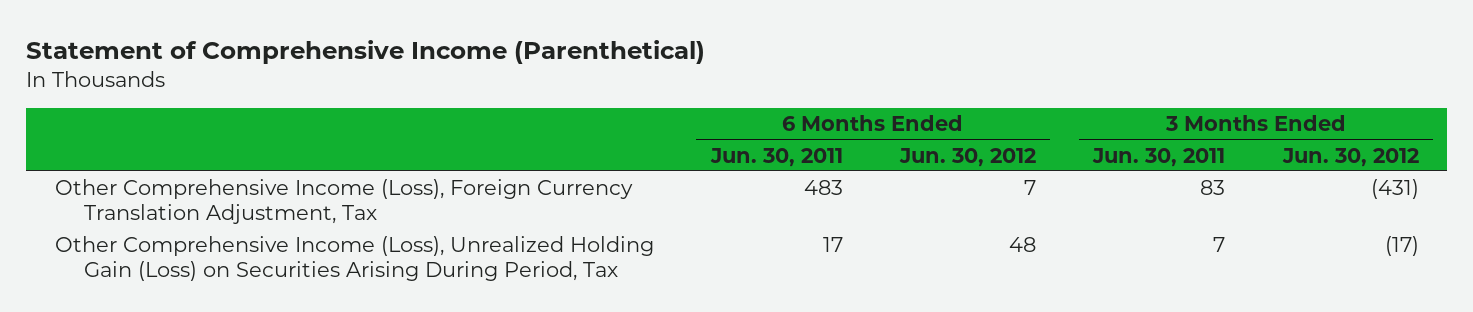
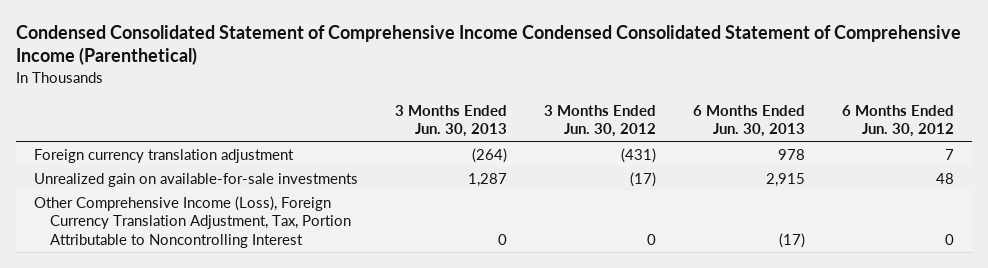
- Statement of Comprehensive Income (Parenthetical)
+ Condensed Consolidated Statement of Comprehensive Income Condensed Consolidated Statement of Comprehensive Income (Parenthetical)
- | 6 Months Ended Jun. 30, 2011 | 6 Months Ended Jun. 30, 2012 | 3 Months Ended Jun. 30, 2011 | 3 Months Ended Jun. 30, 2012
+ | 3 Months Ended Jun. 30, 2013 | 3 Months Ended Jun. 30, 2012 | 6 Months Ended Jun. 30, 2013 | 6 Months Ended Jun. 30, 2012
- Other Comprehensive Income (Loss), Foreign Currency Translation Adjustment, Tax | 483 | 7 | 83 | (431)
- Other Comprehensive Income (Loss), Unrealized Holding Gain (Loss) on Securities Arising During Period, Tax | 17 | 48 | 7 | (17)
+ Foreign currency translation adjustment | (264) | (431) | 978 | 7
+ Unrealized gain on available-for-sale investments | 1,287 | (17) | 2,915 | 48
+ Other Comprehensive Income (Loss), Foreign Currency Translation Adjustment, Tax, Portion Attributable to Noncontrolling Interest | 0 | 0 | (17) | 0

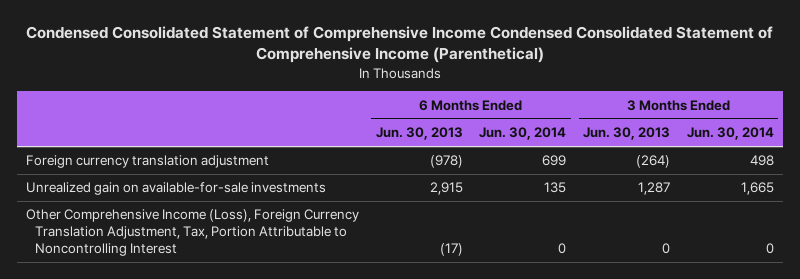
- | 3 Months Ended Jun. 30, 2013 | 3 Months Ended Jun. 30, 2012 | 6 Months Ended Jun. 30, 2013 | 6 Months Ended Jun. 30, 2012
+ | 6 Months Ended Jun. 30, 2013 | 6 Months Ended Jun. 30, 2014 | 3 Months Ended Jun. 30, 2013 | 3 Months Ended Jun. 30, 2014
- Foreign currency translation adjustment | (264) | (431) | 978 | 7
+ Foreign currency translation adjustment | (978) | 699 | (264) | 498

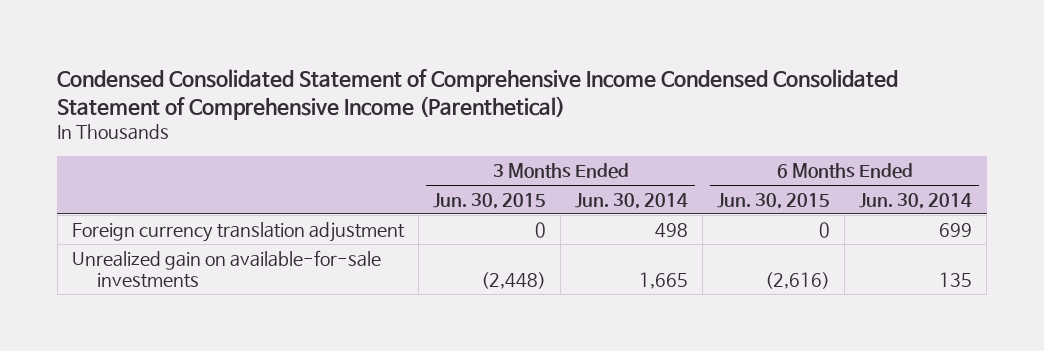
- | 6 Months Ended Jun. 30, 2013 | 6 Months Ended Jun. 30, 2014 | 3 Months Ended Jun. 30, 2013 | 3 Months Ended Jun. 30, 2014
+ | 3 Months Ended Jun. 30, 2015 | 3 Months Ended Jun. 30, 2014 | 6 Months Ended Jun. 30, 2015 | 6 Months Ended Jun. 30, 2014
- Other Comprehensive Income (Loss), Foreign Currency Translation Adjustment, Tax, Portion Attributable to Noncontrolling Interest | (17) | 0 | 0 | 0

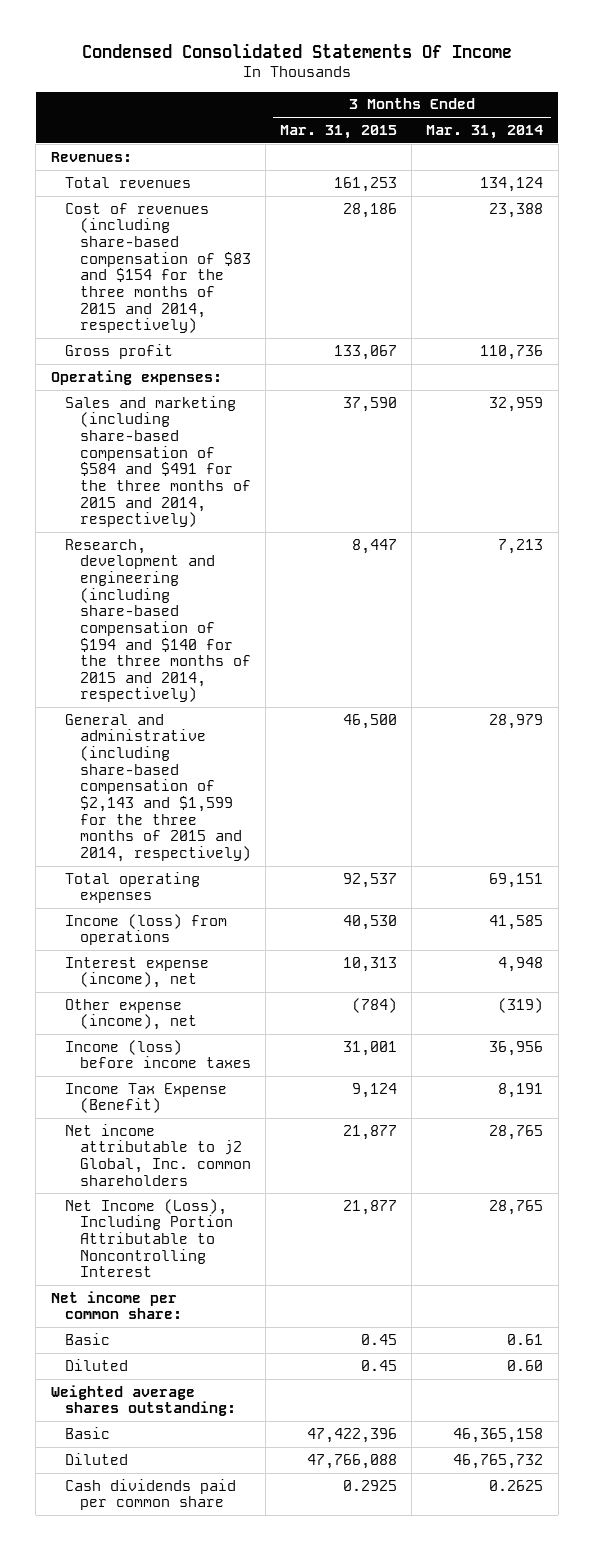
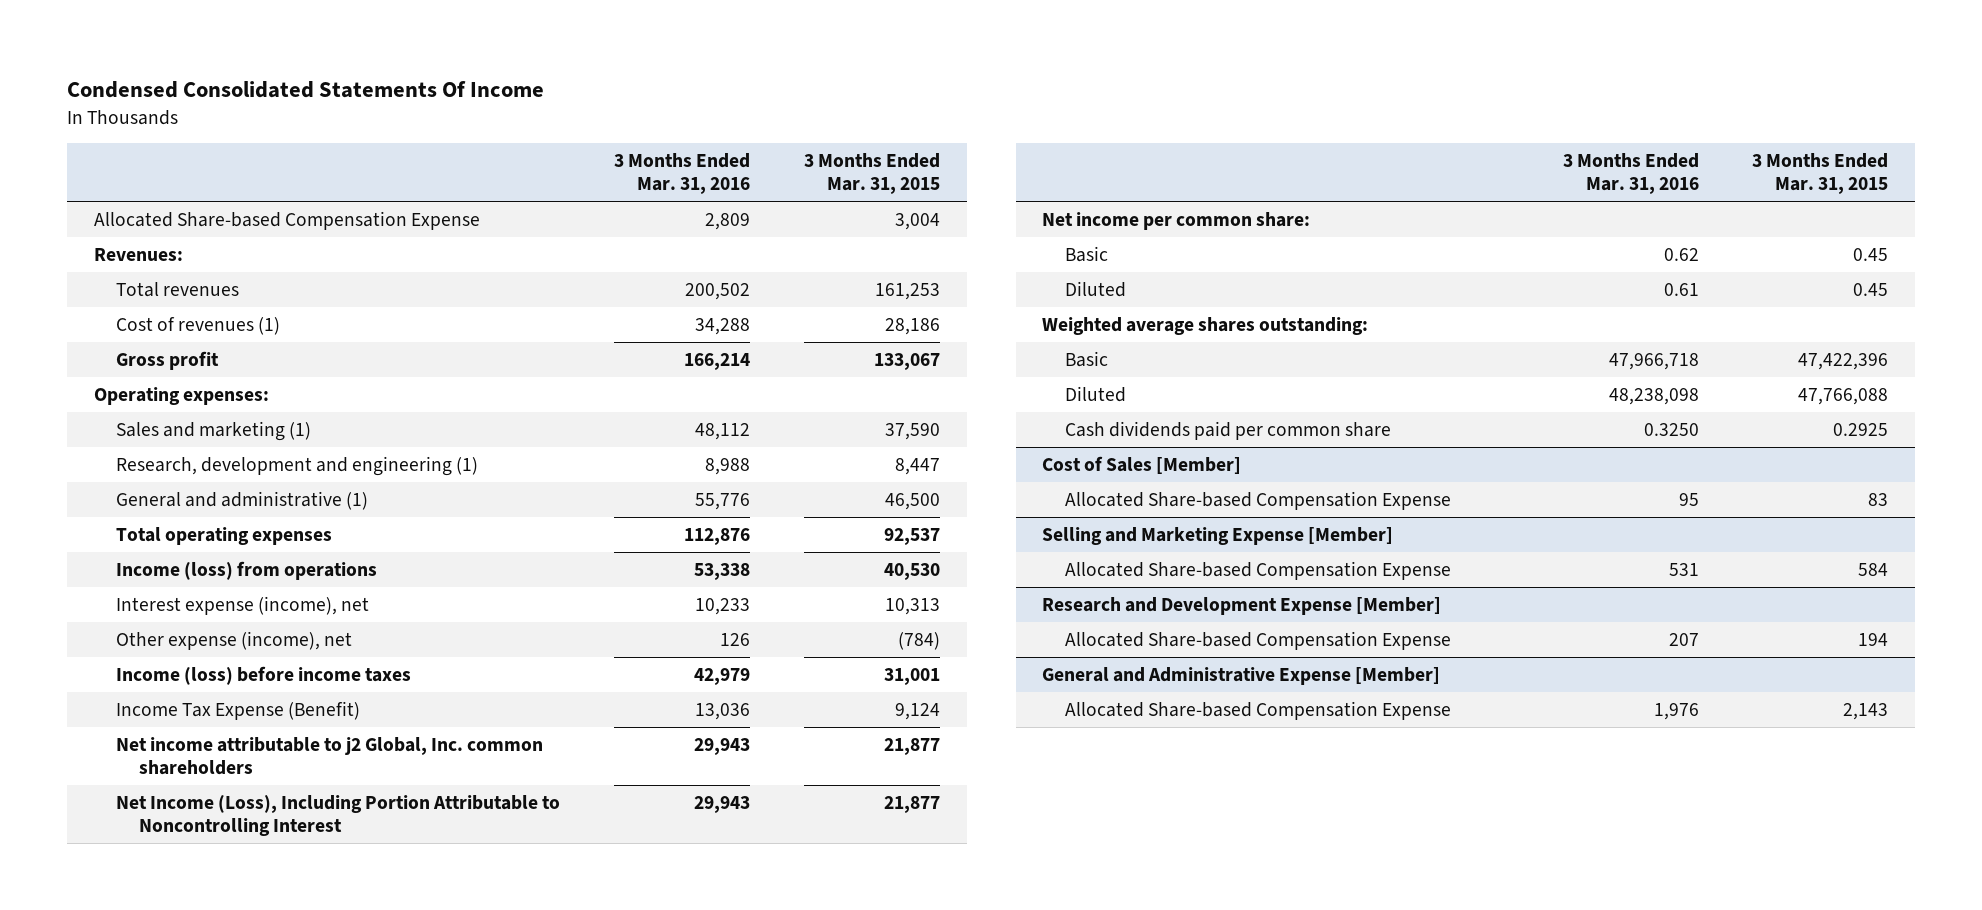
- | 3 Months Ended Mar. 31, 2015 | 3 Months Ended Mar. 31, 2014
+ | 3 Months Ended Mar. 31, 2016 | 3 Months Ended Mar. 31, 2015
+ Allocated Share-based Compensation Expense | 2,809 | 3,004
- Cost of revenues (including share-based compensation of $83 and $154 for the three months of 2015 and 2014, respectively) | 28,186 | 23,388
+ Cost of revenues (1) | 34,288 | 28,186
- Sales and marketing (including share-based compensation of $584 and $491 for the three months of 2015 and 2014, respectively) | 37,590 | 32,959
- Research, development and engineering (including share-based compensation of $194 and $140 for the three months of 2015 and 2014, respectively) | 8,447 | 7,213
- General and administrative (including share-based compensation of $2,143 and $1,599 for the three months of 2015 and 2014, respectively) | 46,500 | 28,979
+ Sales and marketing (1) | 48,112 | 37,590
+ Research, development and engineering (1) | 8,988 | 8,447
+ General and administrative (1) | 55,776 | 46,500
+ Cost of Sales [Member]
+ Allocated Share-based Compensation Expense | 95 | 83
+ Selling and Marketing Expense [Member]
+ Allocated Share-based Compensation Expense | 531 | 584
+ Research and Development Expense [Member]
+ Allocated Share-based Compensation Expense | 207 | 194
+ General and Administrative Expense [Member]
+ Allocated Share-based Compensation Expense | 1,976 | 2,143

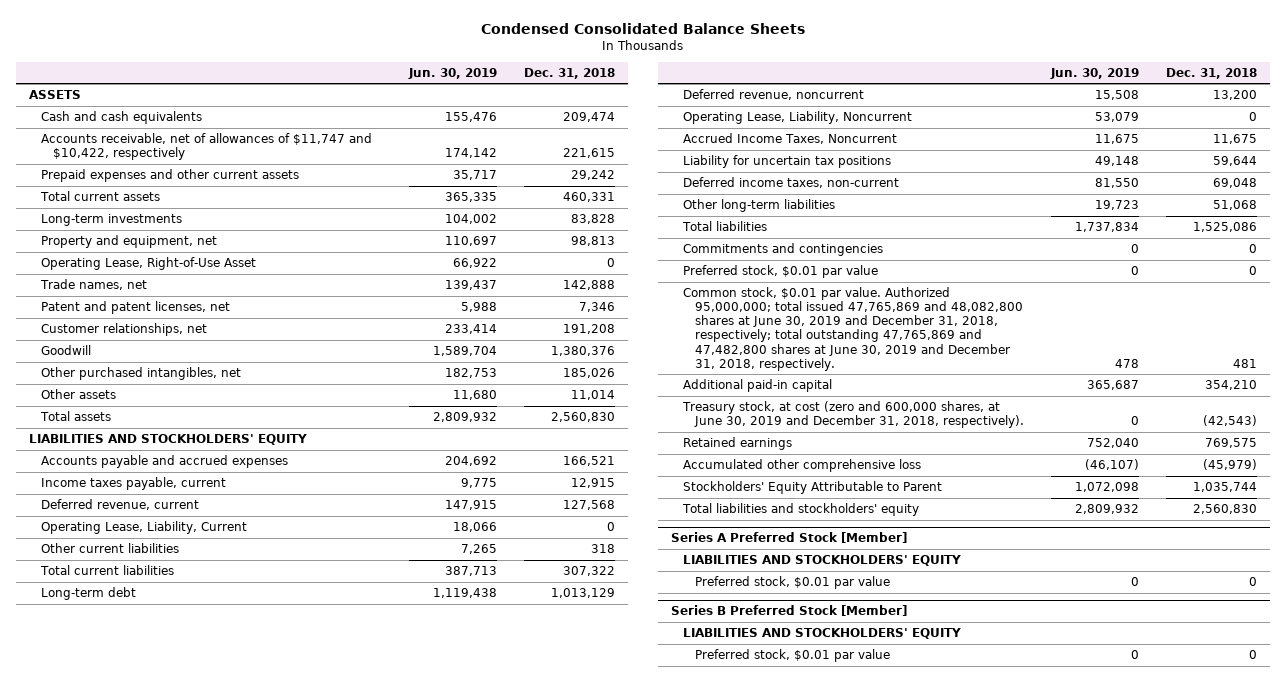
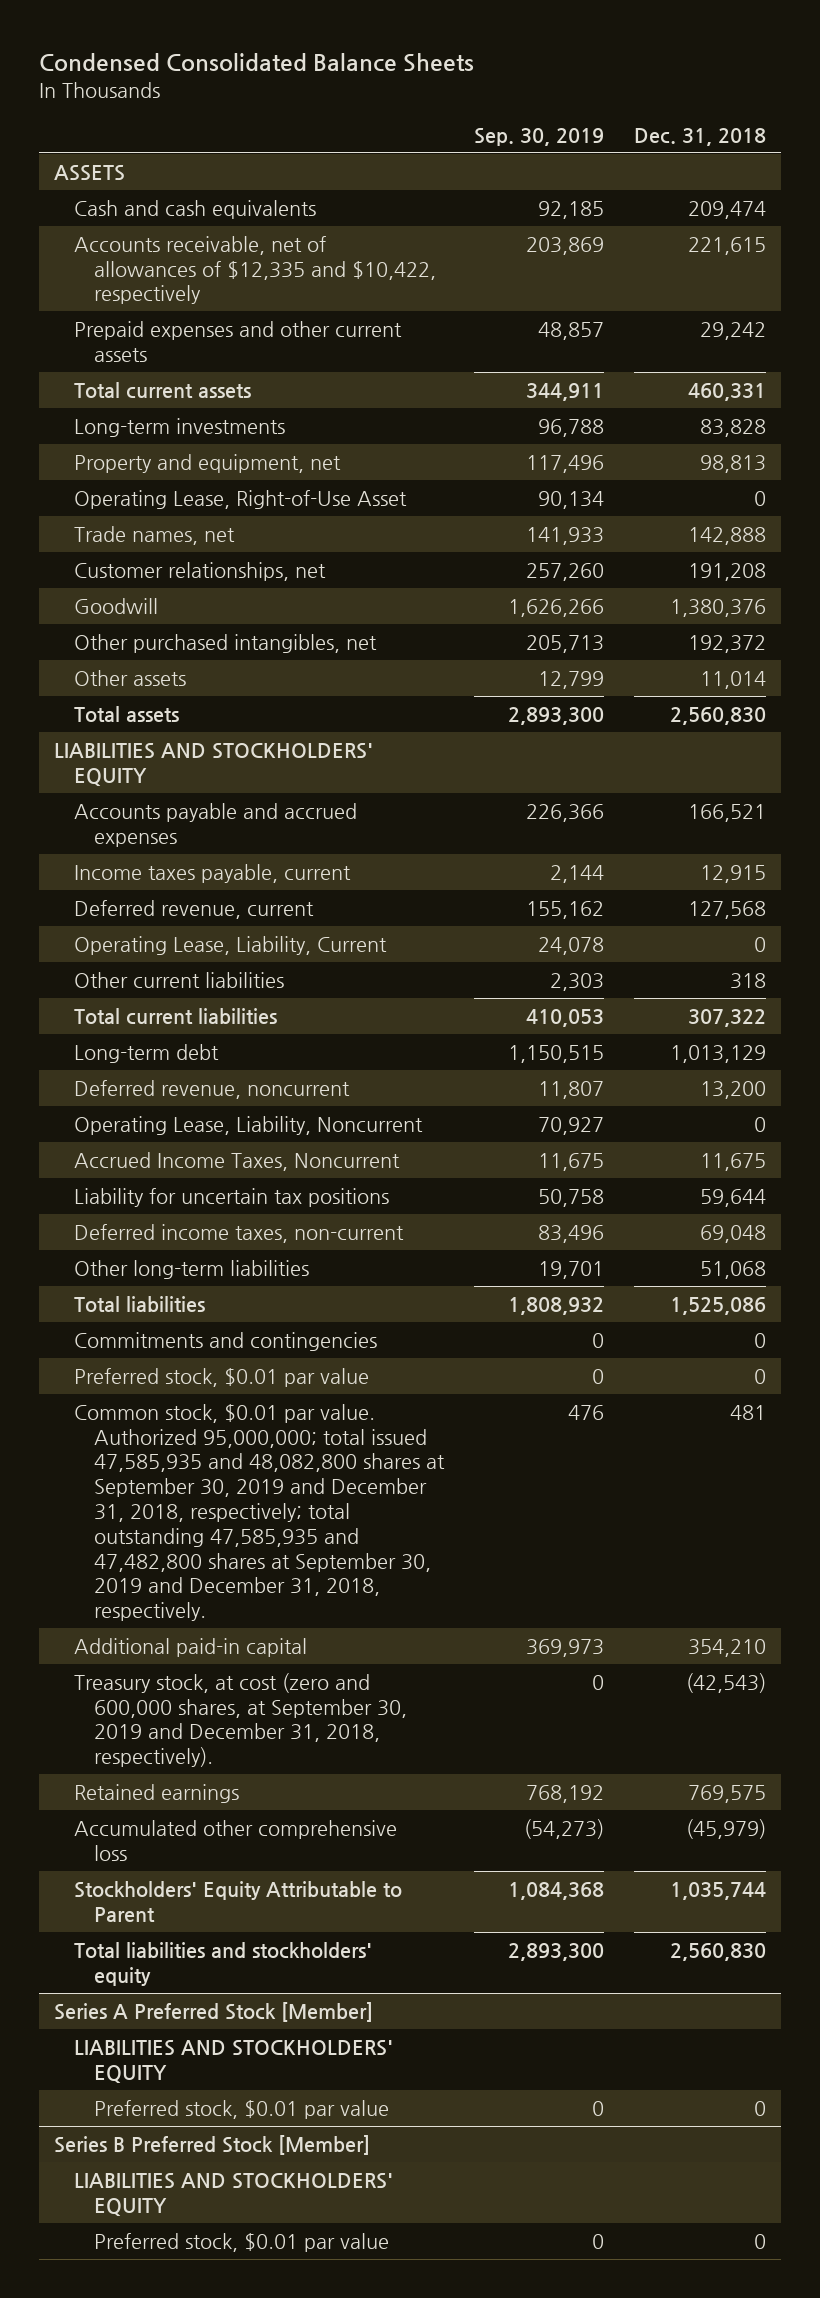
- | Jun. 30, 2019 | Dec. 31, 2018
+ | Sep. 30, 2019 | Dec. 31, 2018
- Accounts receivable, net of allowances of $11,747 and $10,422, respectively | 174,142 | 221,615
+ Accounts receivable, net of allowances of $12,335 and $10,422, respectively | 203,869 | 221,615
- Patent and patent licenses, net | 5,988 | 7,346
- Other purchased intangibles, net | 182,753 | 185,026
+ Other purchased intangibles, net | 205,713 | 192,372
- Common stock, $0.01 par value. Authorized 95,000,000; total issued 47,765,869 and 48,082,800 shares at June 30, 2019 and December 31, 2018, respectively; total outstanding 47,765,869 and 47,482,800 shares at June 30, 2019 and December 31, 2018, respectively. | 478 | 481
+ Common stock, $0.01 par value. Authorized 95,000,000; total issued 47,585,935 and 48,082,800 shares at September 30, 2019 and December 31, 2018, respectively; total outstanding 47,585,935 and 47,482,800 shares at September 30, 2019 and December 31, 2018, respectively. | 476 | 481
- Treasury stock, at cost (zero and 600,000 shares, at June 30, 2019 and December 31, 2018, respectively). | 0 | (42,543)
+ Treasury stock, at cost (zero and 600,000 shares, at September 30, 2019 and December 31, 2018, respectively). | 0 | (42,543)

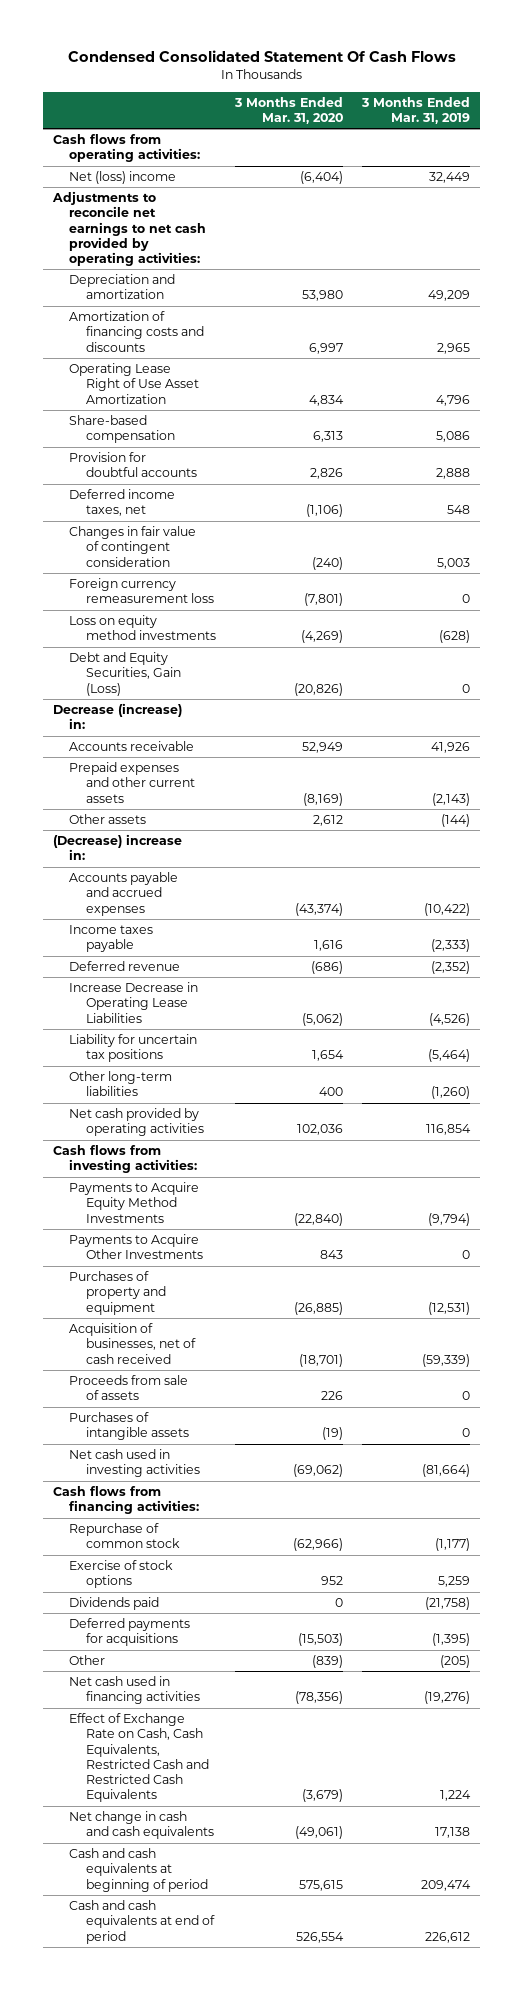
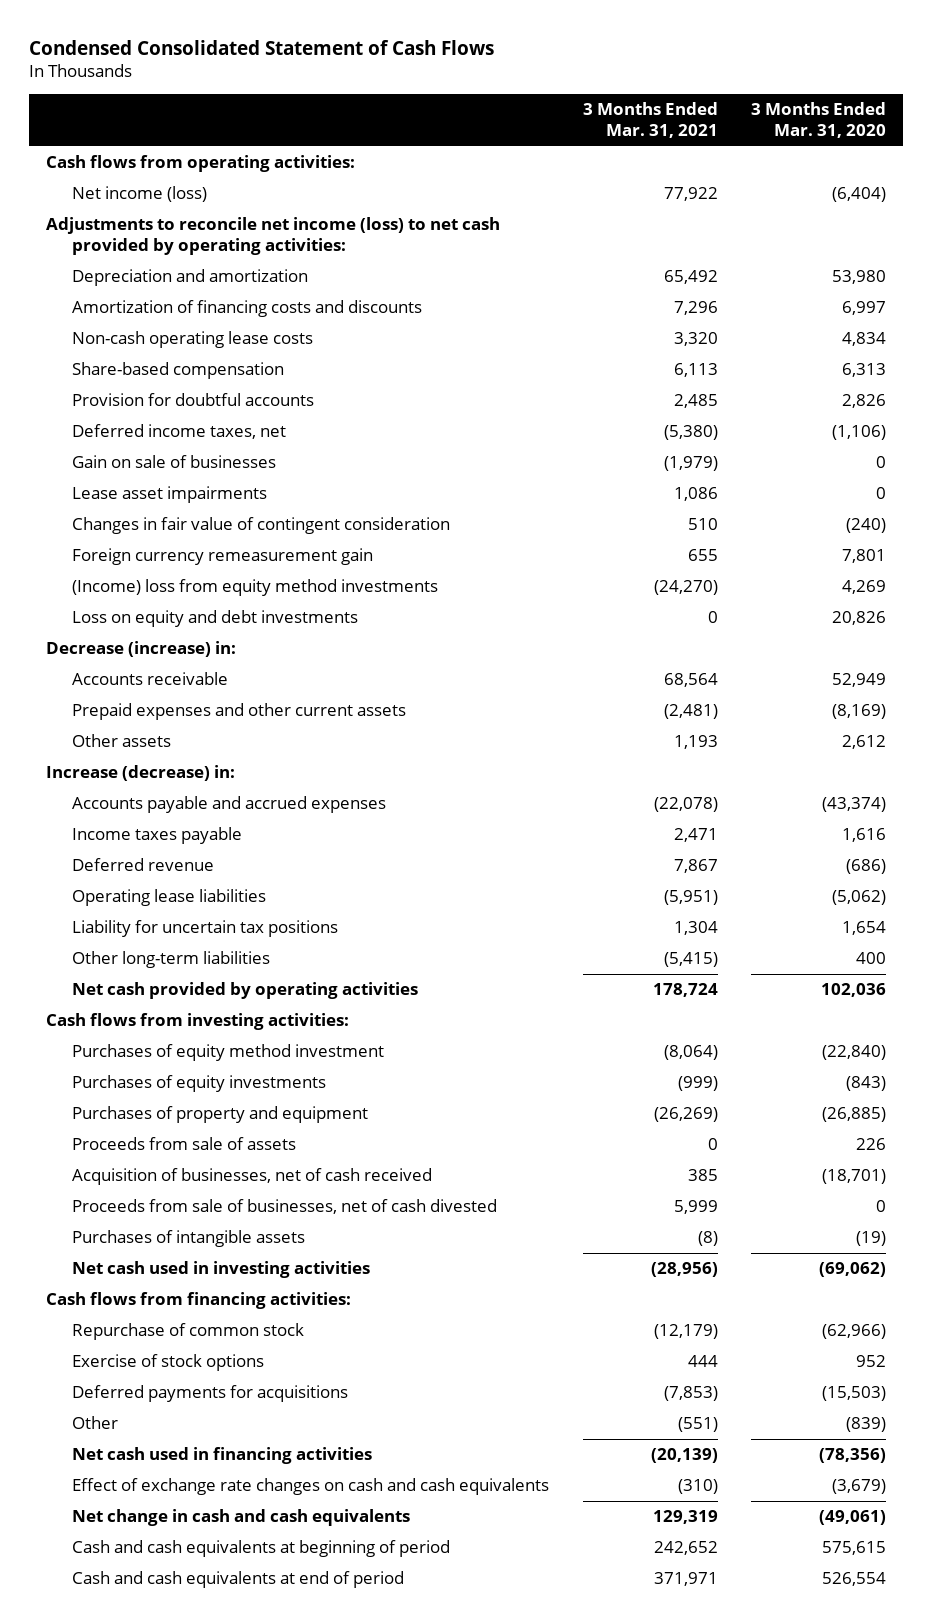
- Condensed Consolidated Statement Of Cash Flows
+ Condensed Consolidated Statement of Cash Flows
- | 3 Months Ended Mar. 31, 2020 | 3 Months Ended Mar. 31, 2019
+ | 3 Months Ended Mar. 31, 2021 | 3 Months Ended Mar. 31, 2020
- Net (loss) income | (6,404) | 32,449
- Adjustments to reconcile net earnings to net cash provided by operating activities:
+ Net income (loss) | 77,922 | (6,404)
+ Adjustments to reconcile net income (loss) to net cash provided by operating activities:
- Operating Lease Right of Use Asset Amortization | 4,834 | 4,796
+ Non-cash operating lease costs | 3,320 | 4,834
+ Gain on sale of businesses | (1,979) | 0
+ Lease asset impairments | 1,086 | 0
- Foreign currency remeasurement loss | (7,801) | 0
- Loss on equity method investments | (4,269) | (628)
- Debt and Equity Securities, Gain (Loss) | (20,826) | 0
+ Foreign currency remeasurement gain | 655 | 7,801
+ (Income) loss from equity method investments | (24,270) | 4,269
+ Loss on equity and debt investments | 0 | 20,826
- (Decrease) increase in:
+ Increase (decrease) in:
- Increase Decrease in Operating Lease Liabilities | (5,062) | (4,526)
+ Operating lease liabilities | (5,951) | (5,062)
- Payments to Acquire Equity Method Investments | (22,840) | (9,794)
- Payments to Acquire Other Investments | 843 | 0
+ Purchases of equity method investment | (8,064) | (22,840)
+ Purchases of equity investments | (999) | (843)
moved down: Acquisition of businesses, net of cash received | 385 | (18,701)
+ Proceeds from sale of businesses, net of cash divested | 5,999 | 0
- Dividends paid | 0 | (21,758)
- Effect of Exchange Rate on Cash, Cash Equivalents, Restricted Cash and Restricted Cash Equivalents | (3,679) | 1,224
+ Effect of exchange rate changes on cash and cash equivalents | (310) | (3,679)

